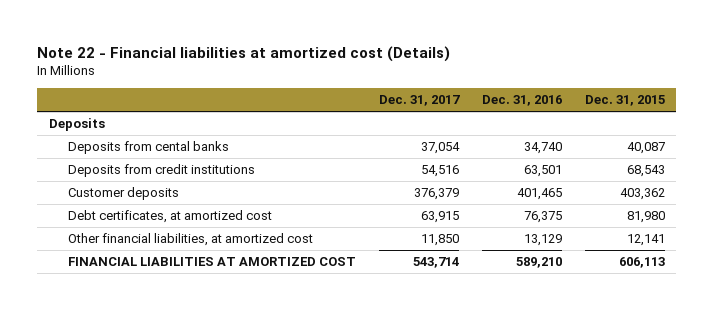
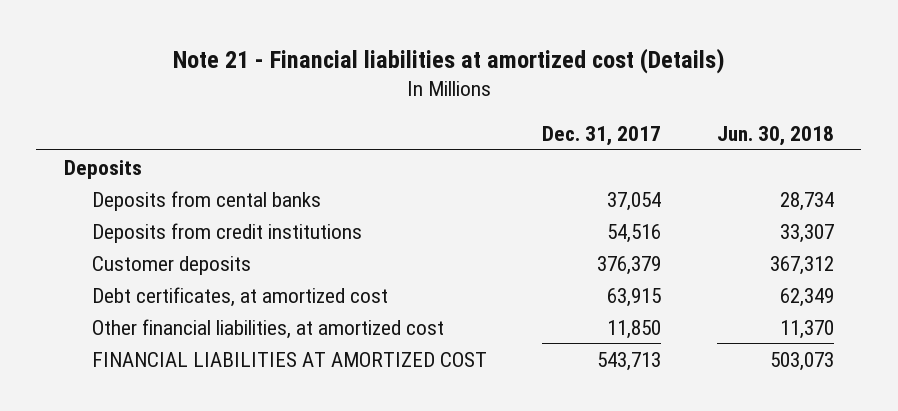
- Note 22 - Financial liabilities at amortized cost (Details)
+ Note 21 - Financial liabilities at amortized cost (Details)
- | Dec. 31, 2017 | Dec. 31, 2016 | Dec. 31, 2015
+ | Dec. 31, 2017 | Jun. 30, 2018
- FINANCIAL LIABILITIES AT AMORTIZED COST | 543,714 | 589,210 | 606,113
+ FINANCIAL LIABILITIES AT AMORTIZED COST | 543,713 | 503,073

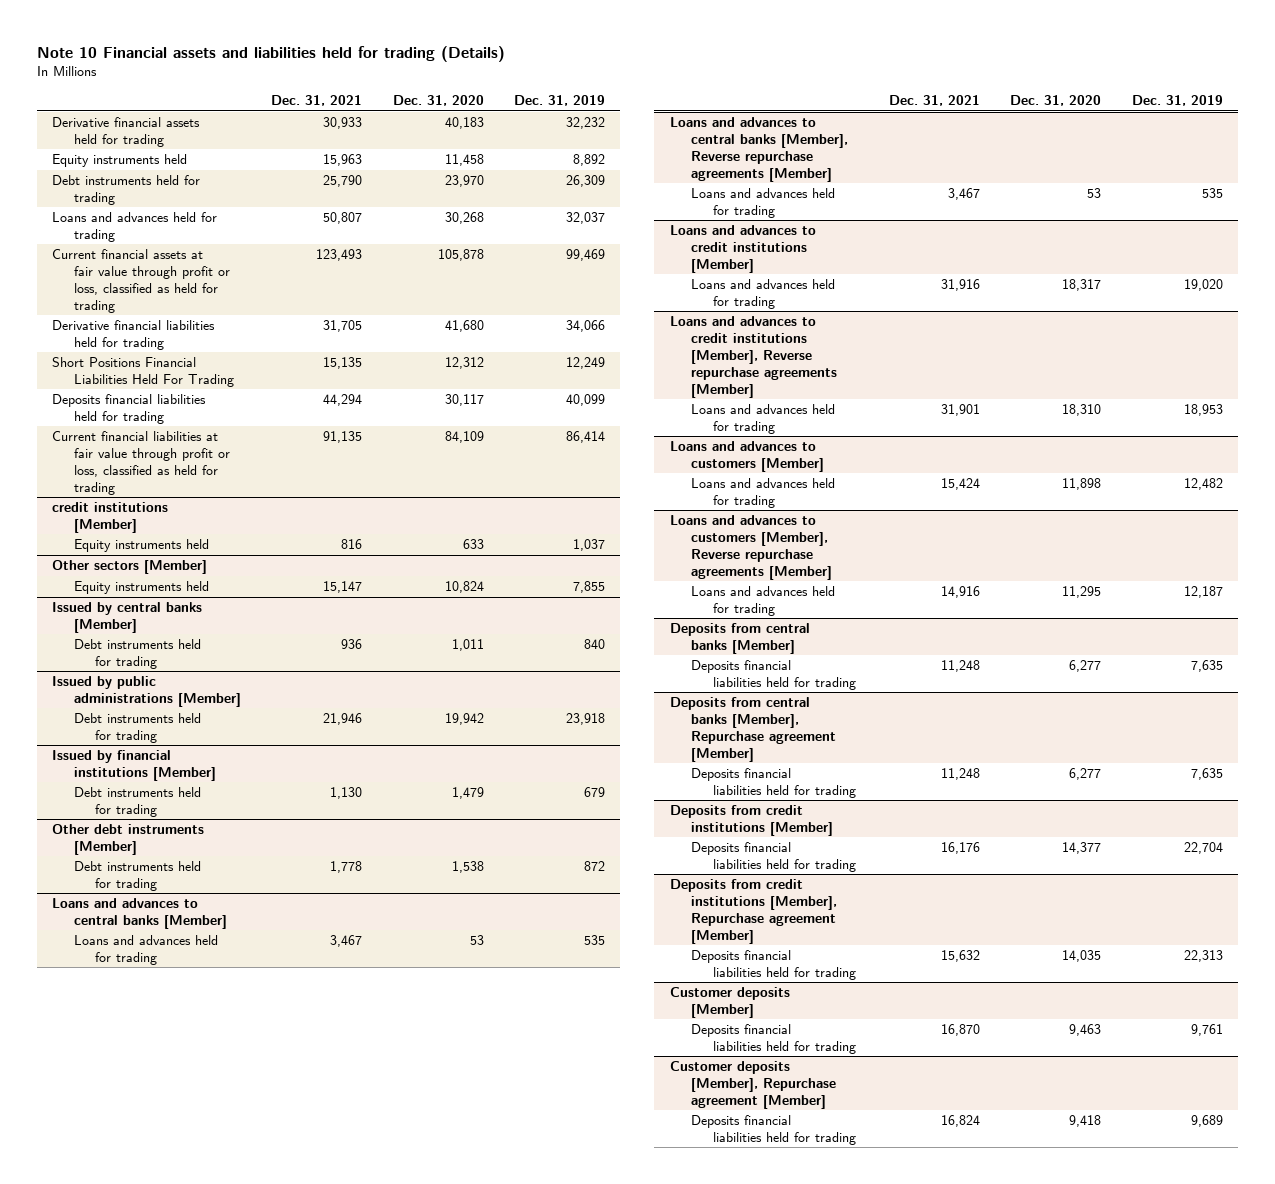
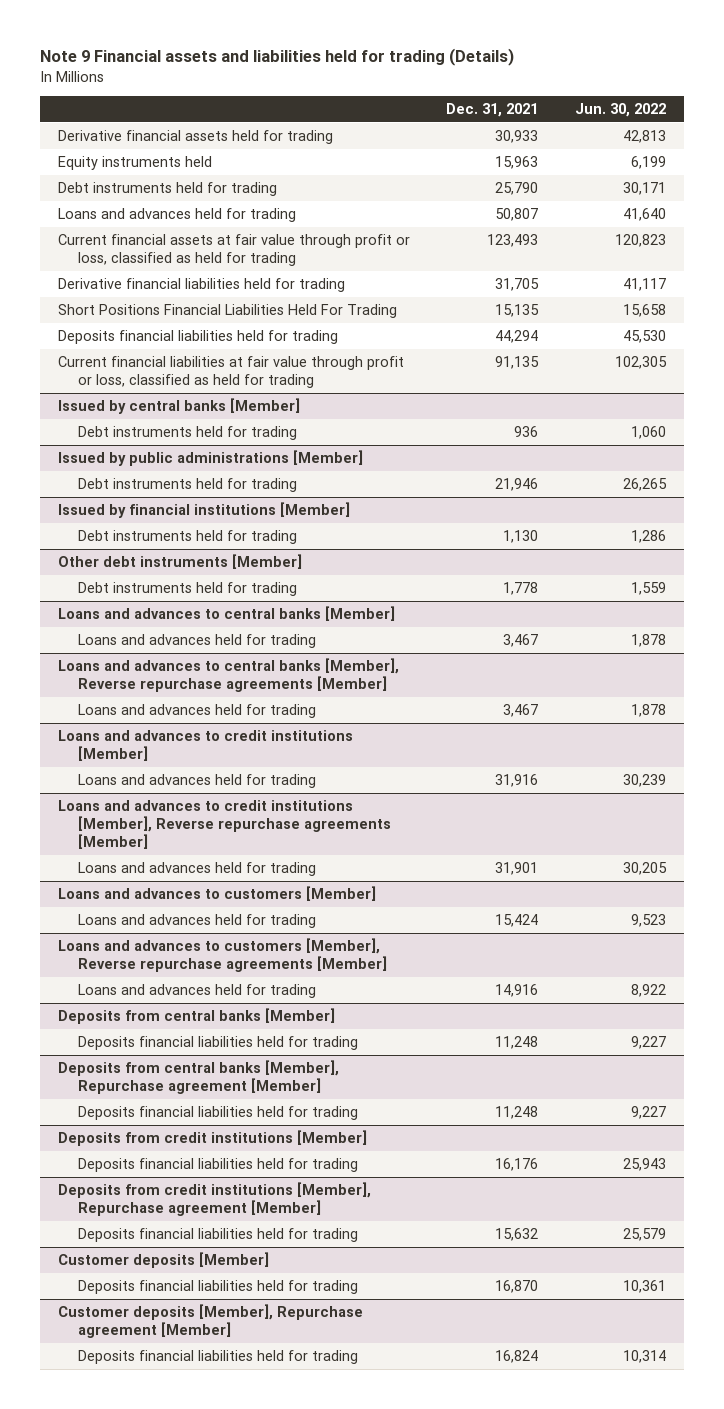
- Note 10 Financial assets and liabilities held for trading (Details)
+ Note 9 Financial assets and liabilities held for trading (Details)
- | Dec. 31, 2021 | Dec. 31, 2020 | Dec. 31, 2019
+ | Dec. 31, 2021 | Jun. 30, 2022
- credit institutions [Member]
- Equity instruments held | 816 | 633 | 1,037
- Other sectors [Member]
- Equity instruments held | 15,147 | 10,824 | 7,855

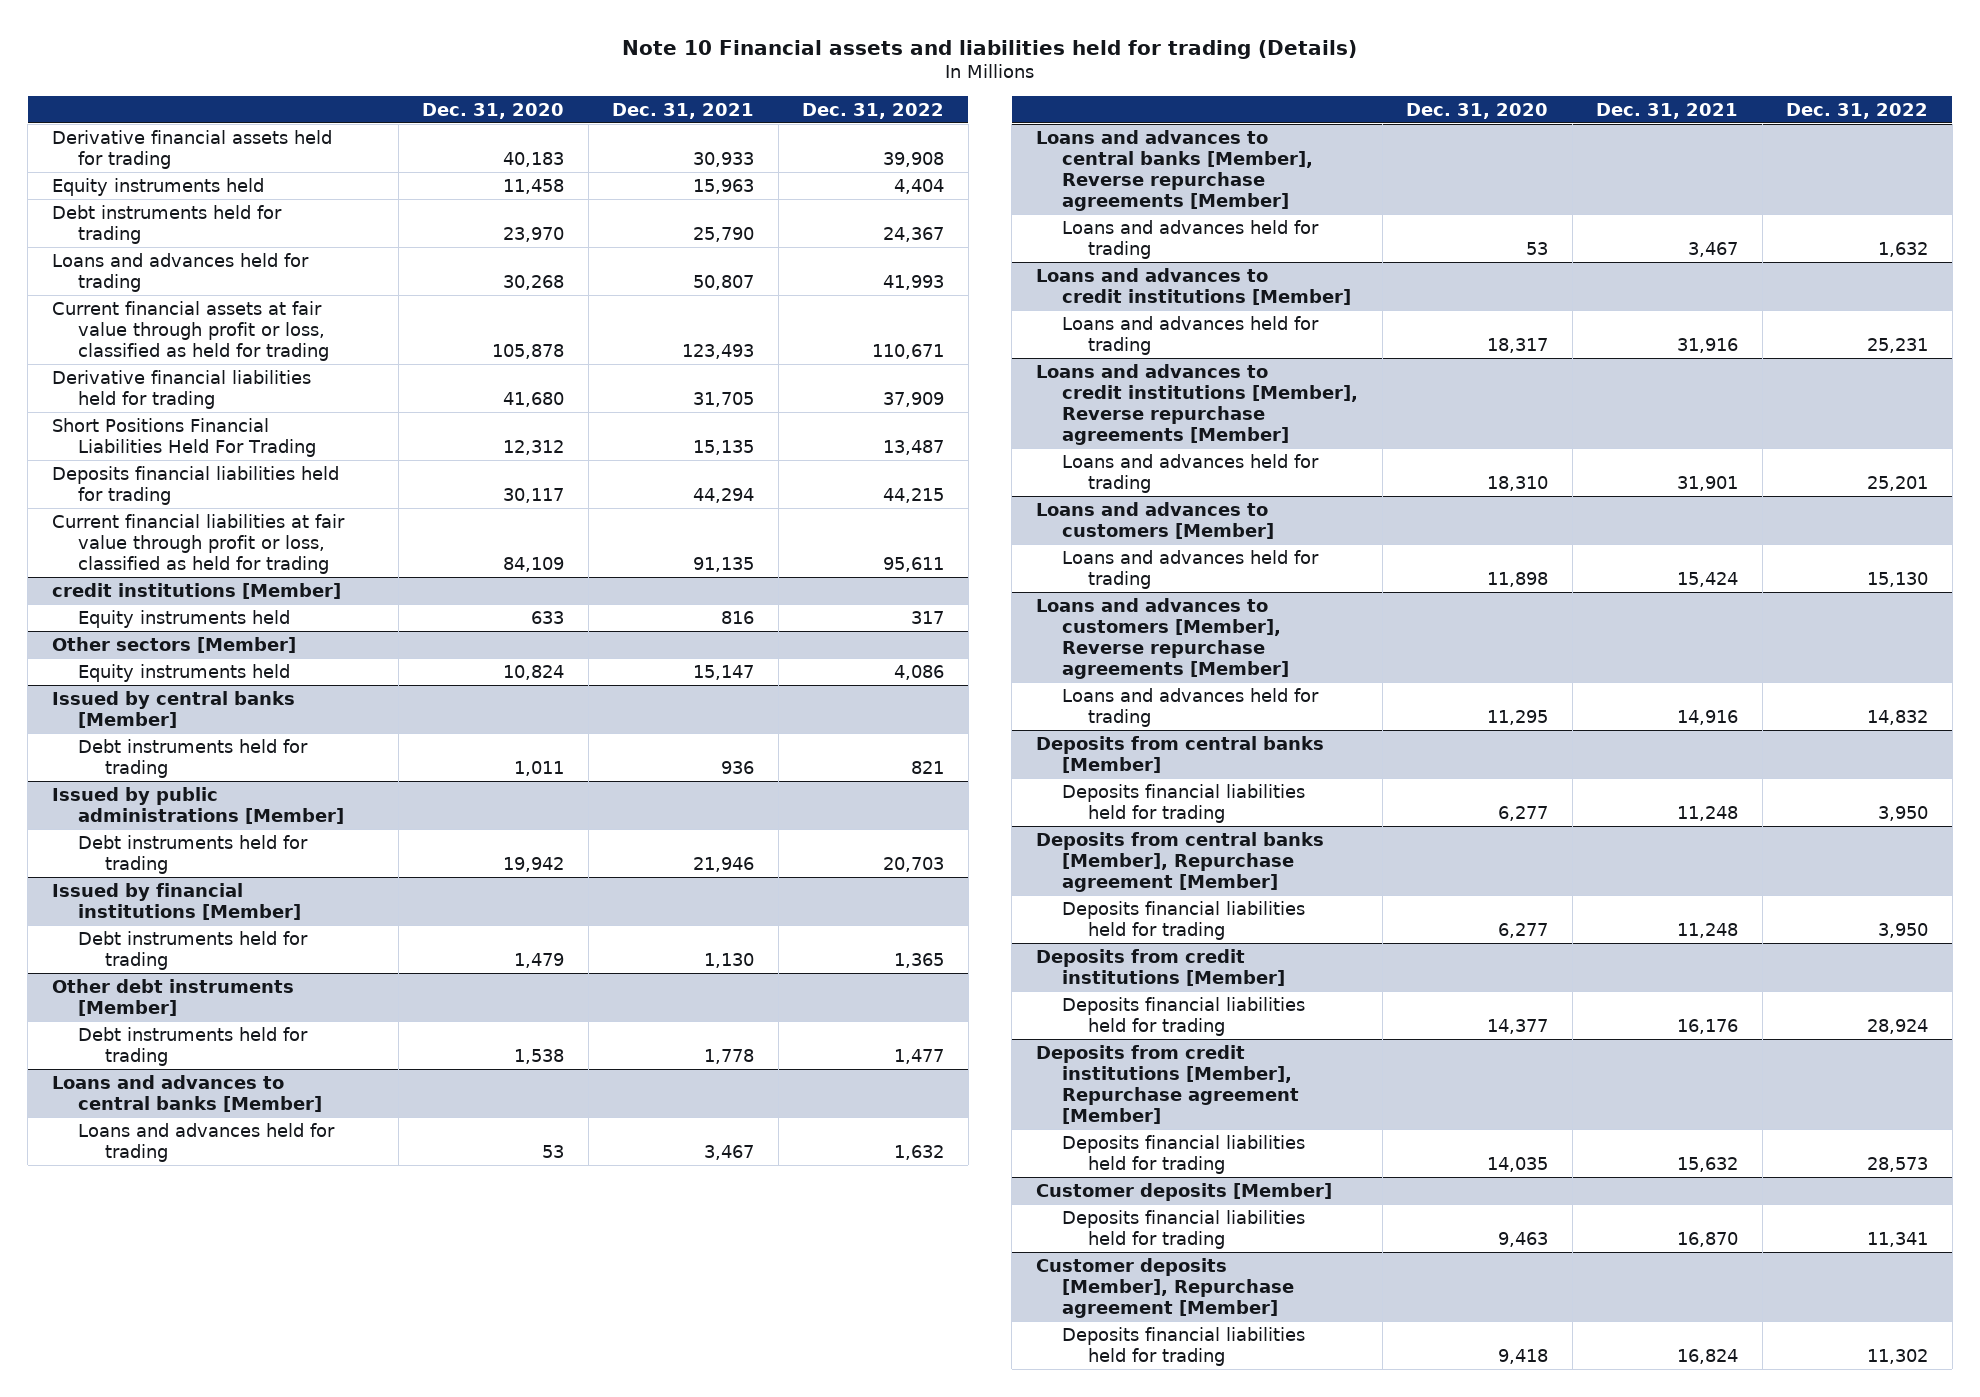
- Note 9 Financial assets and liabilities held for trading (Details)
+ Note 10 Financial assets and liabilities held for trading (Details)
- | Dec. 31, 2021 | Jun. 30, 2022
+ | Dec. 31, 2020 | Dec. 31, 2021 | Dec. 31, 2022
+ credit institutions [Member]
+ Equity instruments held | 633 | 816 | 317
+ Other sectors [Member]
+ Equity instruments held | 10,824 | 15,147 | 4,086

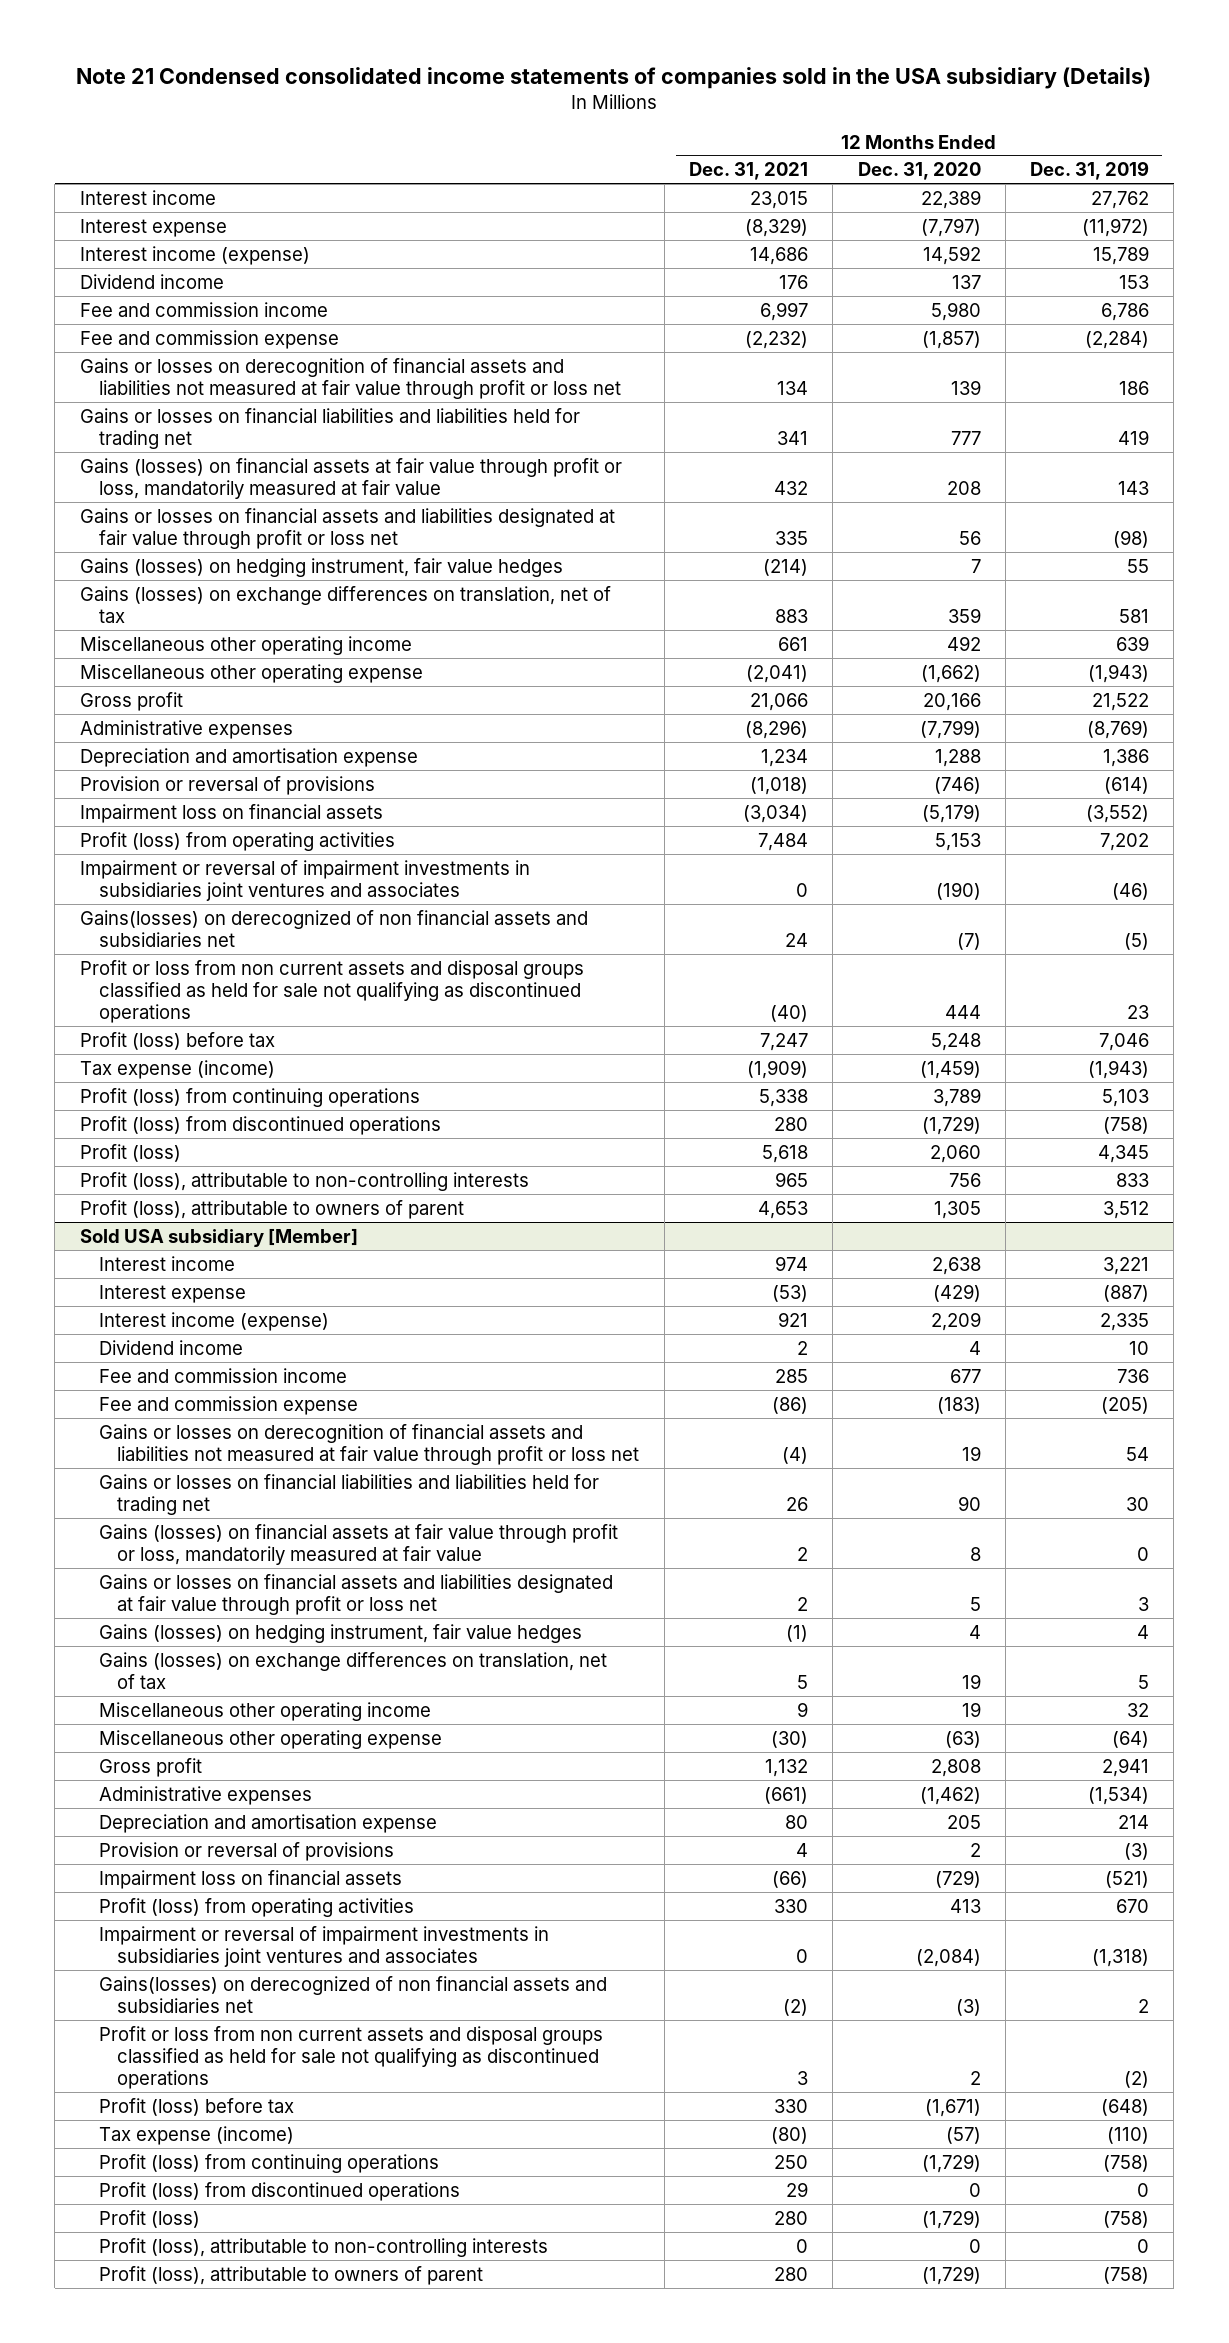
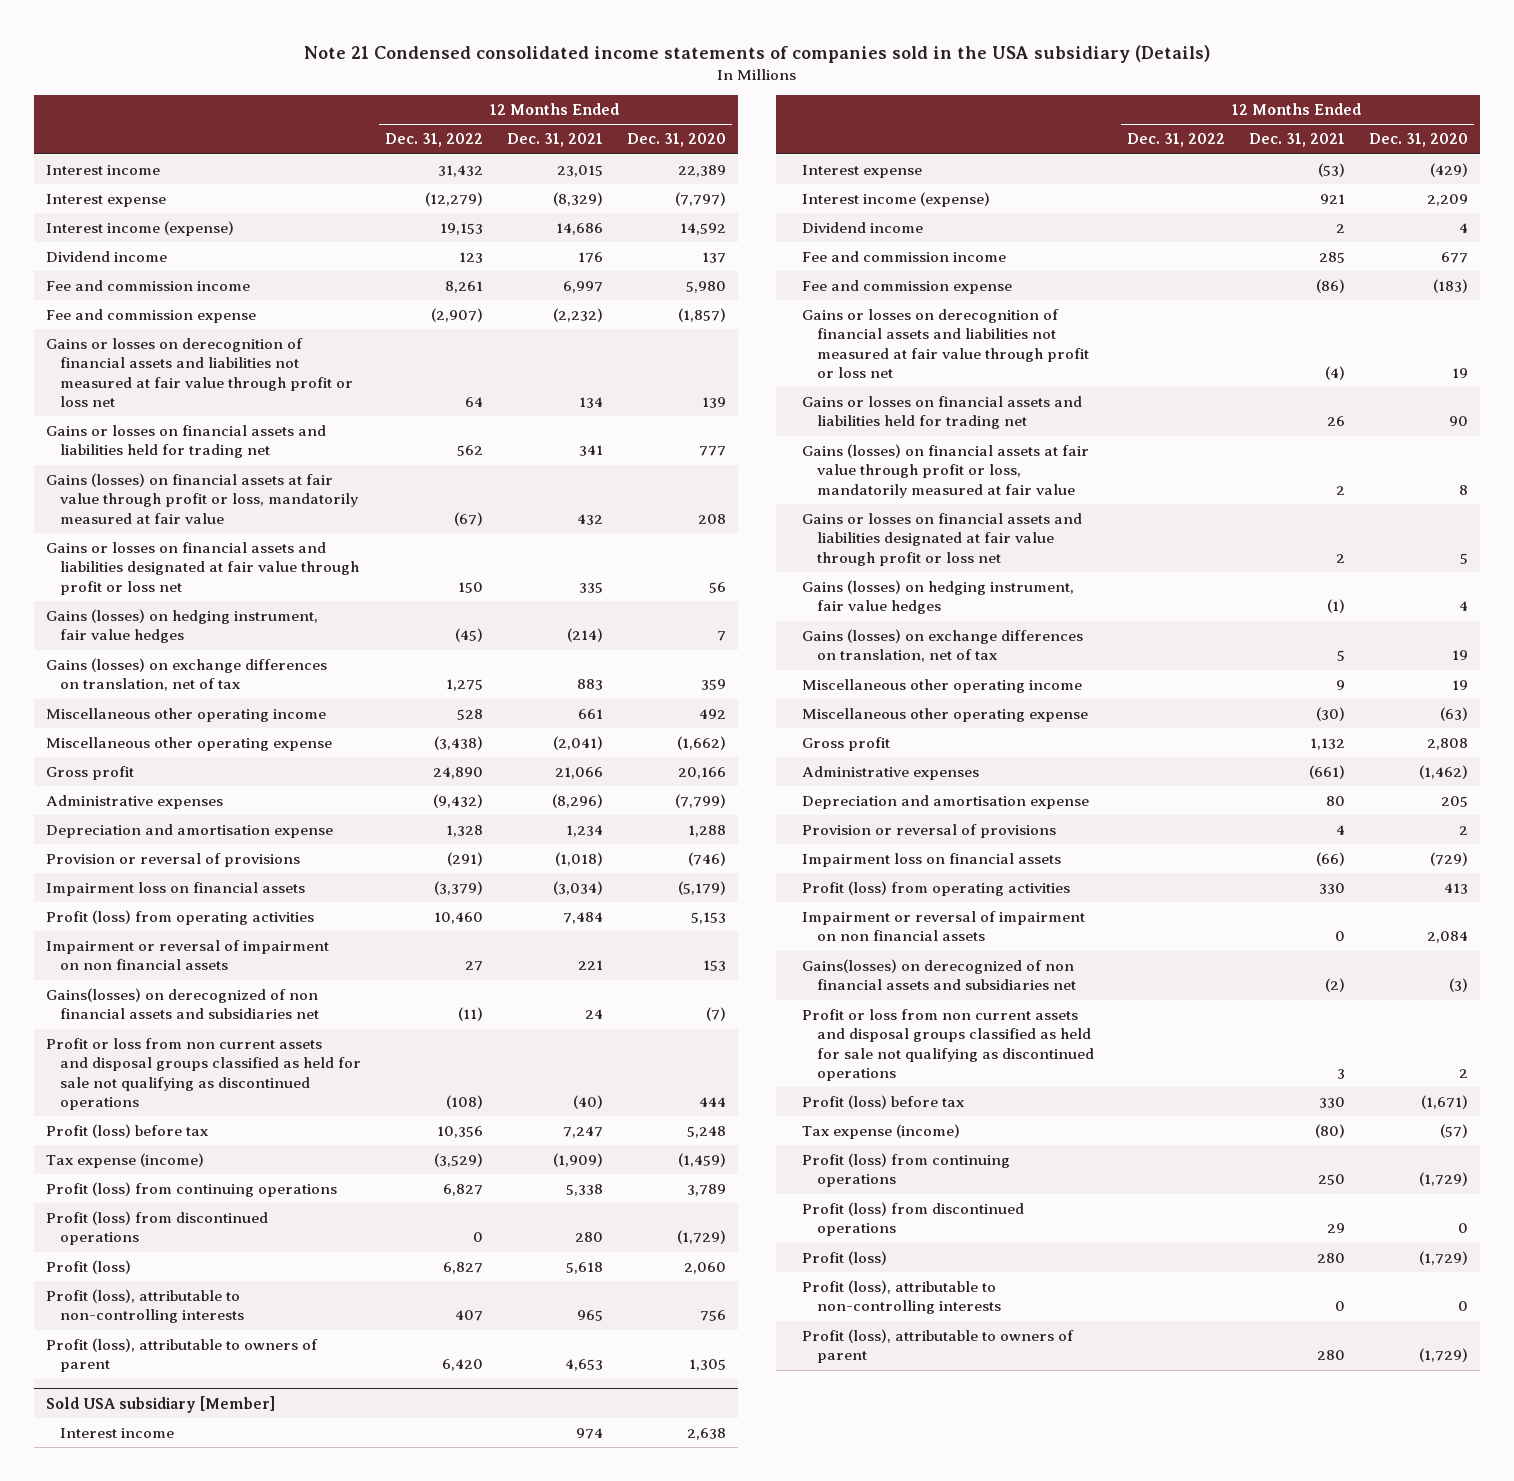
- | 12 Months Ended Dec. 31, 2021 | 12 Months Ended Dec. 31, 2020 | 12 Months Ended Dec. 31, 2019
+ | 12 Months Ended Dec. 31, 2022 | 12 Months Ended Dec. 31, 2021 | 12 Months Ended Dec. 31, 2020
- Gains or losses on financial liabilities and liabilities held for trading net | 341 | 777 | 419
+ Gains or losses on financial assets and liabilities held for trading net | 562 | 341 | 777
- Impairment or reversal of impairment investments in subsidiaries joint ventures and associates | 0 | (190) | (46)
+ Impairment or reversal of impairment on non financial assets | 27 | 221 | 153
@ Sold USA subsidiary [Member]
- Gains or losses on financial liabilities and liabilities held for trading net | 26 | 90 | 30
+ Gains or losses on financial assets and liabilities held for trading net | | 26 | 90
- Impairment or reversal of impairment investments in subsidiaries joint ventures and associates | 0 | (2,084) | (1,318)
+ Impairment or reversal of impairment on non financial assets | | 0 | 2,084

